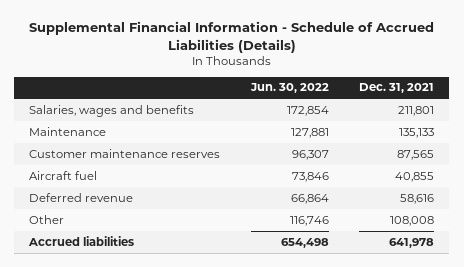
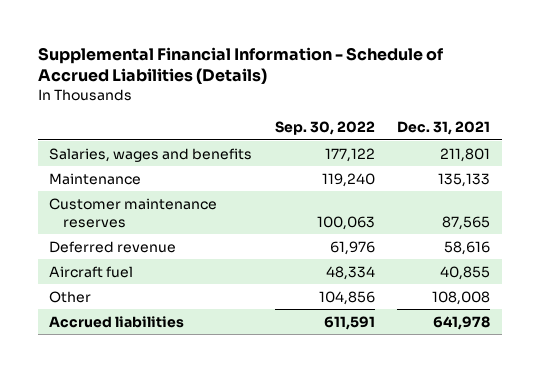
- | Jun. 30, 2022 | Dec. 31, 2021
+ | Sep. 30, 2022 | Dec. 31, 2021
moved down: Aircraft fuel | 48,334 | 40,855

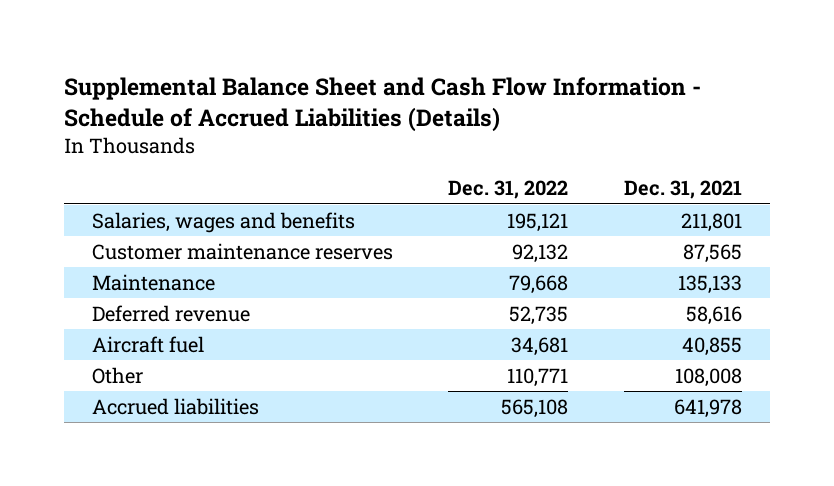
- Supplemental Financial Information - Schedule of Accrued Liabilities (Details)
+ Supplemental Balance Sheet and Cash Flow Information - Schedule of Accrued Liabilities (Details)
- | Sep. 30, 2022 | Dec. 31, 2021
+ | Dec. 31, 2022 | Dec. 31, 2021
moved down: Maintenance | 79,668 | 135,133

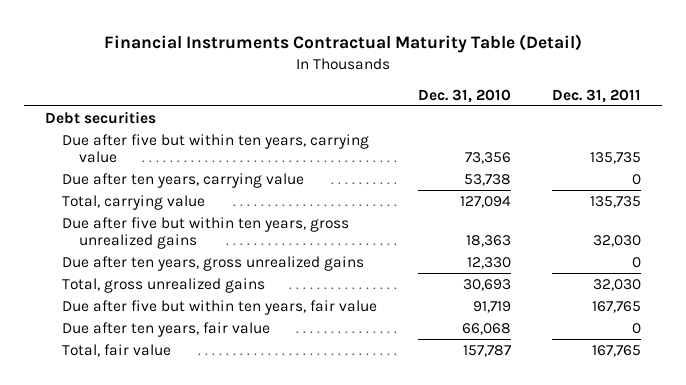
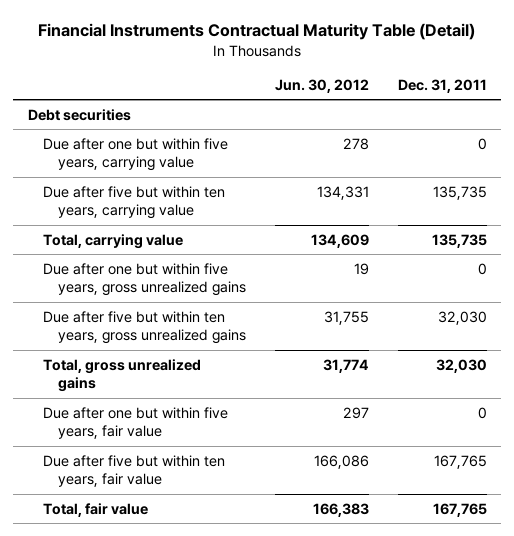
- | Dec. 31, 2010 | Dec. 31, 2011
+ | Jun. 30, 2012 | Dec. 31, 2011
+ Due after one but within five years, carrying value | 278 | 0
- Due after ten years, carrying value | 53,738 | 0
+ Due after one but within five years, gross unrealized gains | 19 | 0
- Due after ten years, gross unrealized gains | 12,330 | 0
+ Due after one but within five years, fair value | 297 | 0
- Due after ten years, fair value | 66,068 | 0

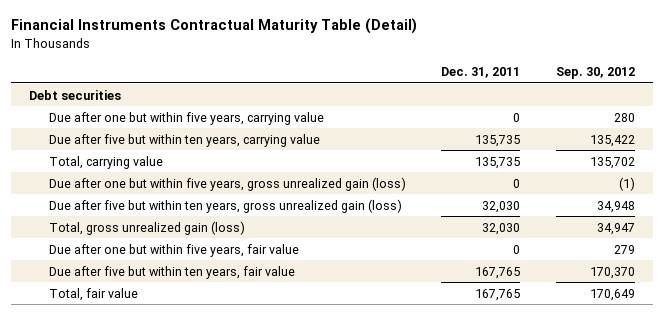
- | Jun. 30, 2012 | Dec. 31, 2011
+ | Dec. 31, 2011 | Sep. 30, 2012
- Due after one but within five years, gross unrealized gains | 19 | 0
- Due after five but within ten years, gross unrealized gains | 31,755 | 32,030
- Total, gross unrealized gains | 31,774 | 32,030
+ Due after one but within five years, gross unrealized gain (loss) | 0 | (1)
+ Due after five but within ten years, gross unrealized gain (loss) | 32,030 | 34,948
+ Total, gross unrealized gain (loss) | 32,030 | 34,947

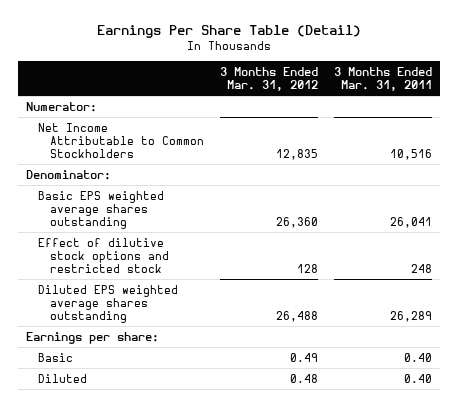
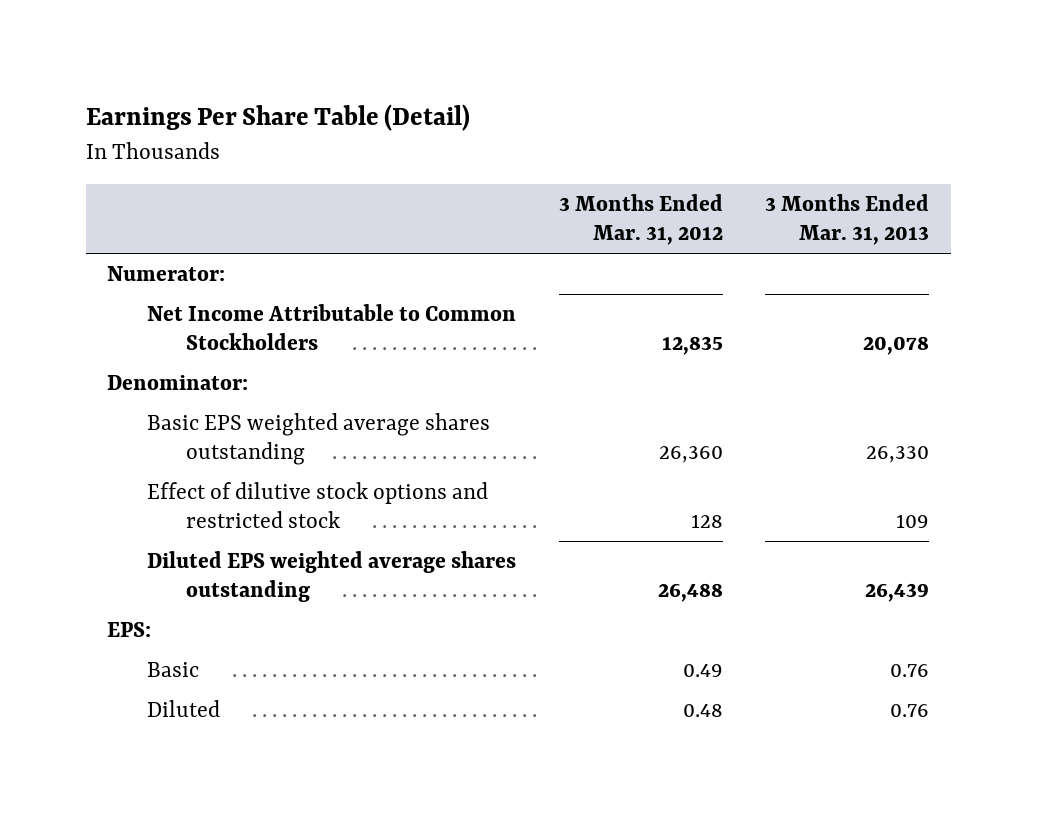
- | 3 Months Ended Mar. 31, 2012 | 3 Months Ended Mar. 31, 2011
+ | 3 Months Ended Mar. 31, 2012 | 3 Months Ended Mar. 31, 2013
- Earnings per share:
+ EPS:

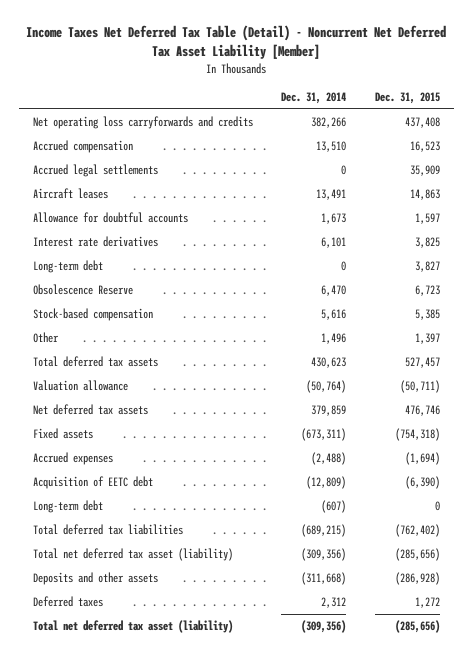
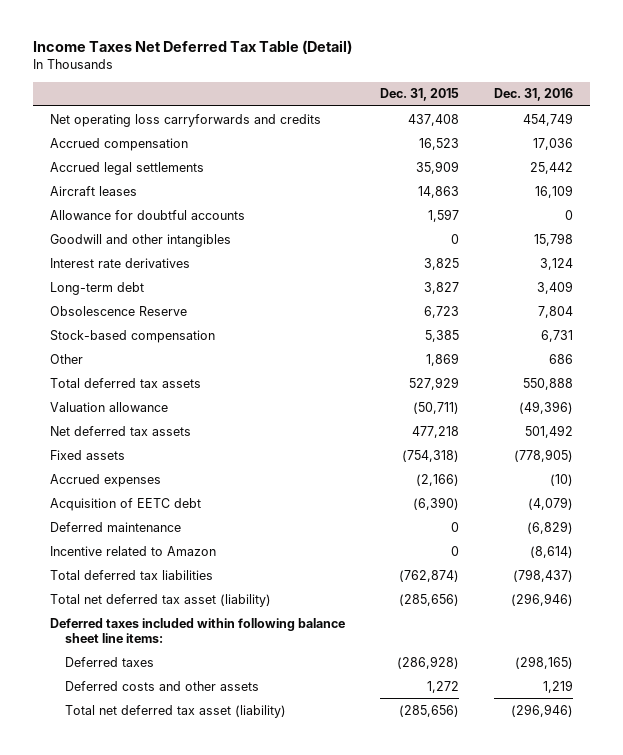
- Income Taxes Net Deferred Tax Table (Detail) - Noncurrent Net Deferred Tax Asset Liability [Member]
+ Income Taxes Net Deferred Tax Table (Detail)
- | Dec. 31, 2014 | Dec. 31, 2015
+ | Dec. 31, 2015 | Dec. 31, 2016
+ Goodwill and other intangibles | 0 | 15,798
- Other | 1,496 | 1,397
- Total deferred tax assets | 430,623 | 527,457
+ Other | 1,869 | 686
+ Total deferred tax assets | 527,929 | 550,888
- Net deferred tax assets | 379,859 | 476,746
+ Net deferred tax assets | 477,218 | 501,492
- Accrued expenses | (2,488) | (1,694)
+ Accrued expenses | (2,166) | (10)
- Long-term debt | (607) | 0
- Total deferred tax liabilities | (689,215) | (762,402)
+ Deferred maintenance | 0 | (6,829)
+ Incentive related to Amazon | 0 | (8,614)
+ Total deferred tax liabilities | (762,874) | (798,437)
- Deposits and other assets | (311,668) | (286,928)
- Deferred taxes | 2,312 | 1,272
+ Deferred taxes included within following balance sheet line items:
+ Deferred taxes | (286,928) | (298,165)
+ Deferred costs and other assets | 1,272 | 1,219

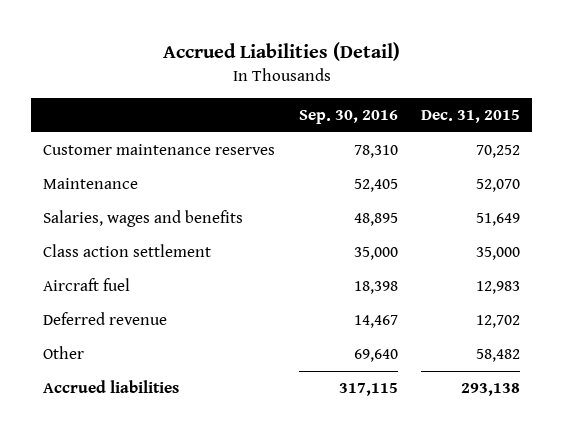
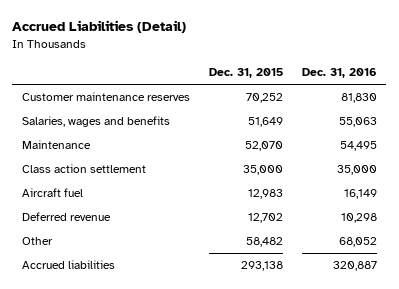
- | Sep. 30, 2016 | Dec. 31, 2015
+ | Dec. 31, 2015 | Dec. 31, 2016
moved down: Maintenance | 52,070 | 54,495

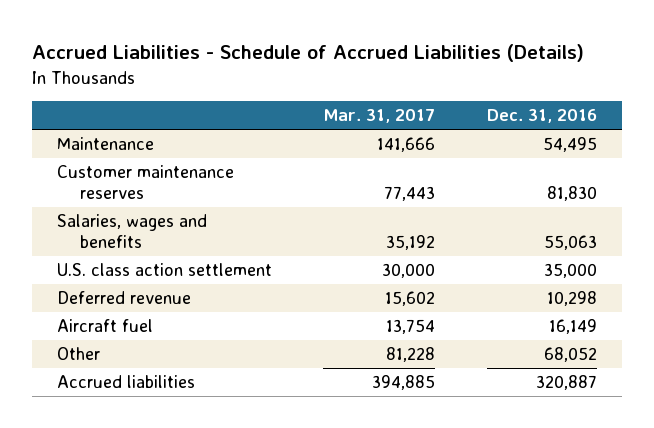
- Accrued Liabilities (Detail)
+ Accrued Liabilities - Schedule of Accrued Liabilities (Details)
- | Dec. 31, 2015 | Dec. 31, 2016
+ | Mar. 31, 2017 | Dec. 31, 2016
moved up: Maintenance | 141,666 | 54,495
- Class action settlement | 35,000 | 35,000
+ U.S. class action settlement | 30,000 | 35,000
moved down: Aircraft fuel | 13,754 | 16,149

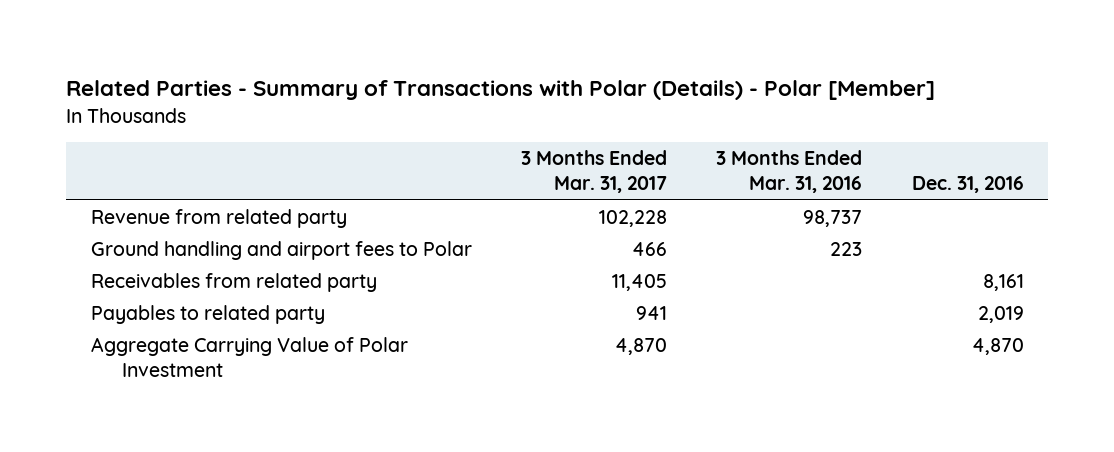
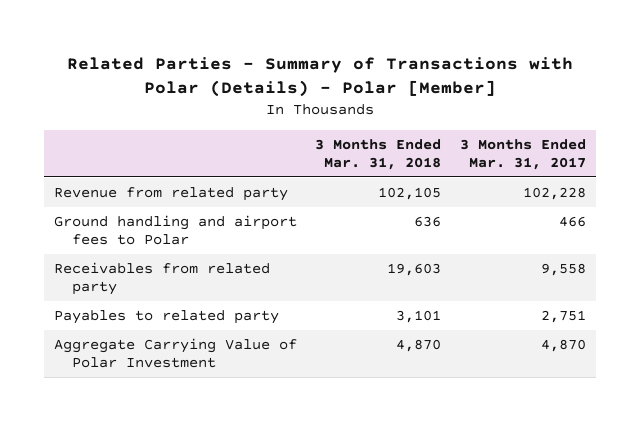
- | 3 Months Ended Mar. 31, 2017 | 3 Months Ended Mar. 31, 2016 | Dec. 31, 2016
+ | 3 Months Ended Mar. 31, 2018 | 3 Months Ended Mar. 31, 2017
- Receivables from related party | 11,405 | | 8,161
- Payables to related party | 941 | | 2,019
+ Receivables from related party | 19,603 | 9,558
+ Payables to related party | 3,101 | 2,751

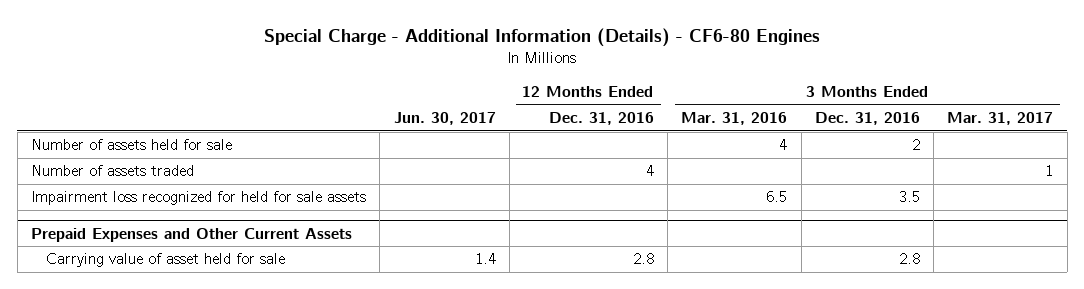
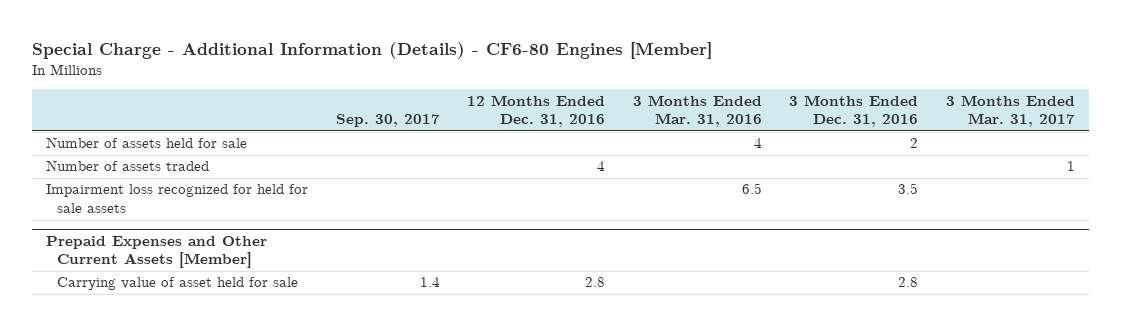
- Special Charge - Additional Information (Details) - CF6-80 Engines
+ Special Charge - Additional Information (Details) - CF6-80 Engines [Member]
- | Jun. 30, 2017 | 12 Months Ended Dec. 31, 2016 | 3 Months Ended Mar. 31, 2016 | 3 Months Ended Dec. 31, 2016 | 3 Months Ended Mar. 31, 2017
+ | Sep. 30, 2017 | 12 Months Ended Dec. 31, 2016 | 3 Months Ended Mar. 31, 2016 | 3 Months Ended Dec. 31, 2016 | 3 Months Ended Mar. 31, 2017
- Prepaid Expenses and Other Current Assets
+ Prepaid Expenses and Other Current Assets [Member]

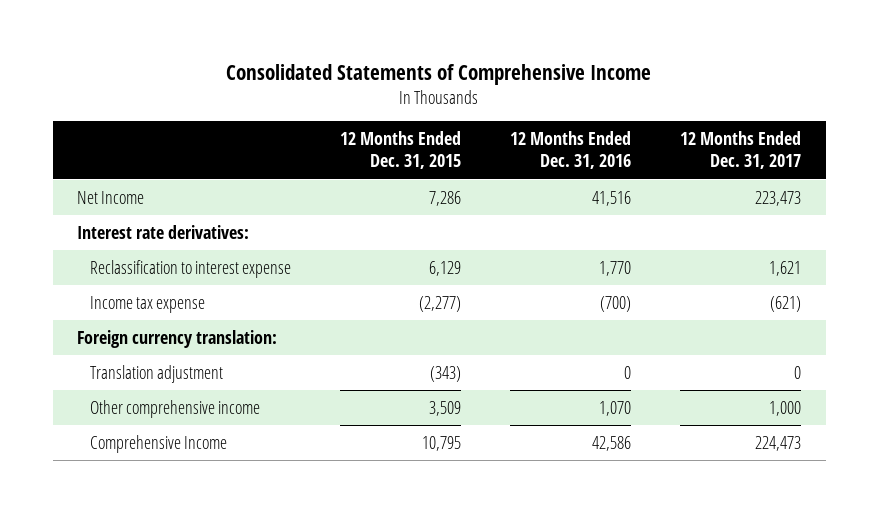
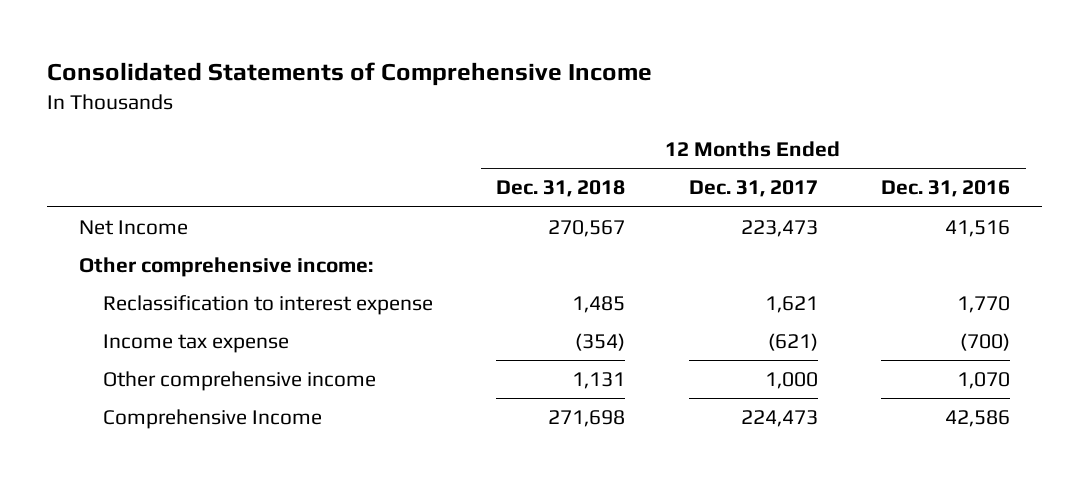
- | 12 Months Ended Dec. 31, 2015 | 12 Months Ended Dec. 31, 2016 | 12 Months Ended Dec. 31, 2017
+ | 12 Months Ended Dec. 31, 2018 | 12 Months Ended Dec. 31, 2017 | 12 Months Ended Dec. 31, 2016
- Interest rate derivatives:
+ Other comprehensive income:
- Foreign currency translation:
- Translation adjustment | (343) | 0 | 0

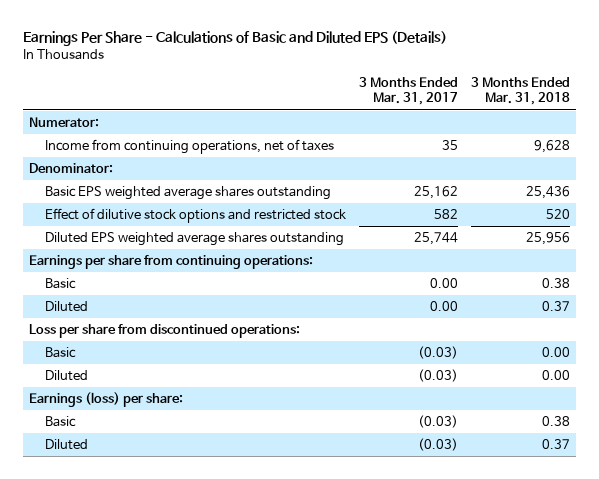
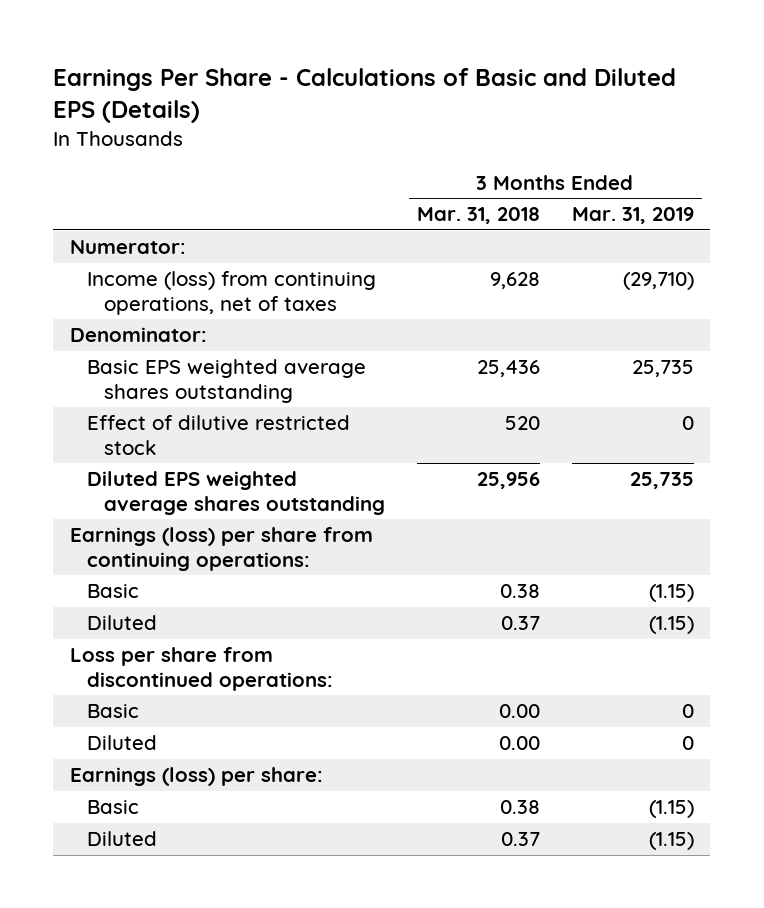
- | 3 Months Ended Mar. 31, 2017 | 3 Months Ended Mar. 31, 2018
+ | 3 Months Ended Mar. 31, 2018 | 3 Months Ended Mar. 31, 2019
- Income from continuing operations, net of taxes | 35 | 9,628
+ Income (loss) from continuing operations, net of taxes | 9,628 | (29,710)
- Effect of dilutive stock options and restricted stock | 582 | 520
+ Effect of dilutive restricted stock | 520 | 0
- Earnings per share from continuing operations:
+ Earnings (loss) per share from continuing operations:

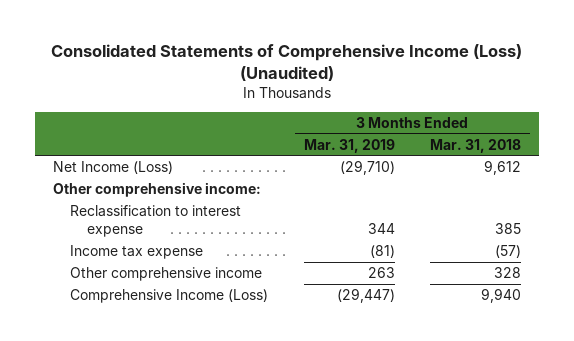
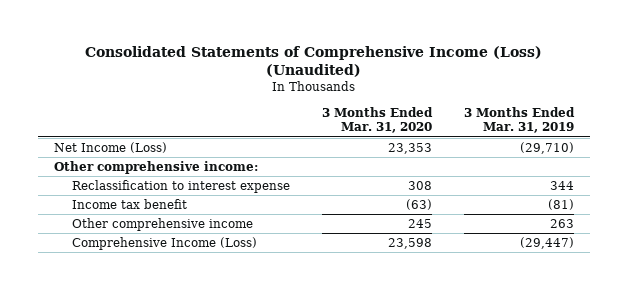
- | 3 Months Ended Mar. 31, 2019 | 3 Months Ended Mar. 31, 2018
+ | 3 Months Ended Mar. 31, 2020 | 3 Months Ended Mar. 31, 2019
- Income tax expense | (81) | (57)
+ Income tax benefit | (63) | (81)

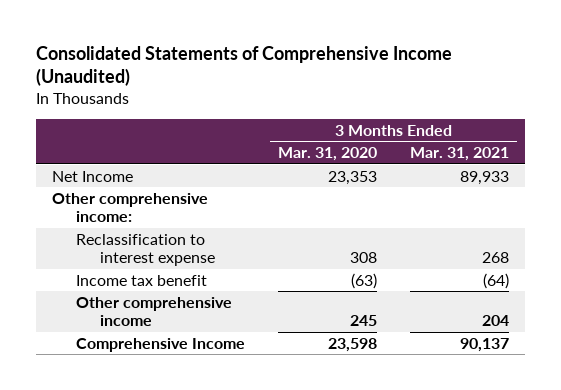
- Consolidated Statements of Comprehensive Income (Loss) (Unaudited)
+ Consolidated Statements of Comprehensive Income (Unaudited)
- | 3 Months Ended Mar. 31, 2020 | 3 Months Ended Mar. 31, 2019
+ | 3 Months Ended Mar. 31, 2020 | 3 Months Ended Mar. 31, 2021
- Net Income (Loss) | 23,353 | (29,710)
+ Net Income | 23,353 | 89,933
- Comprehensive Income (Loss) | 23,598 | (29,447)
+ Comprehensive Income | 23,598 | 90,137

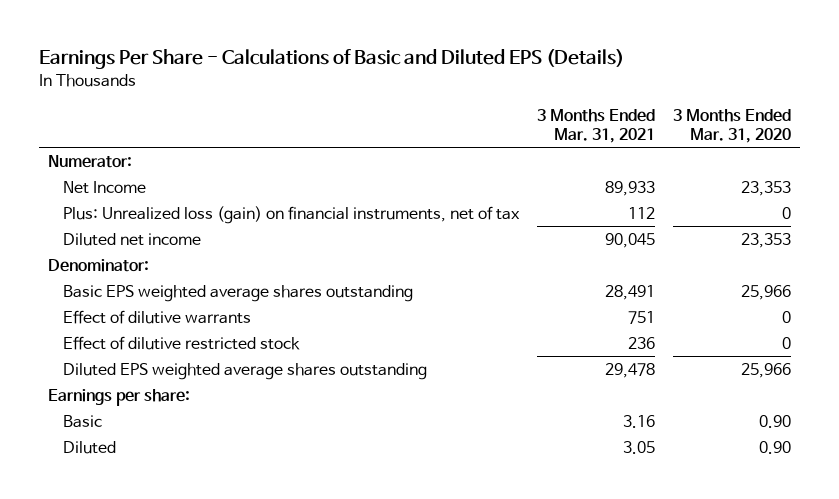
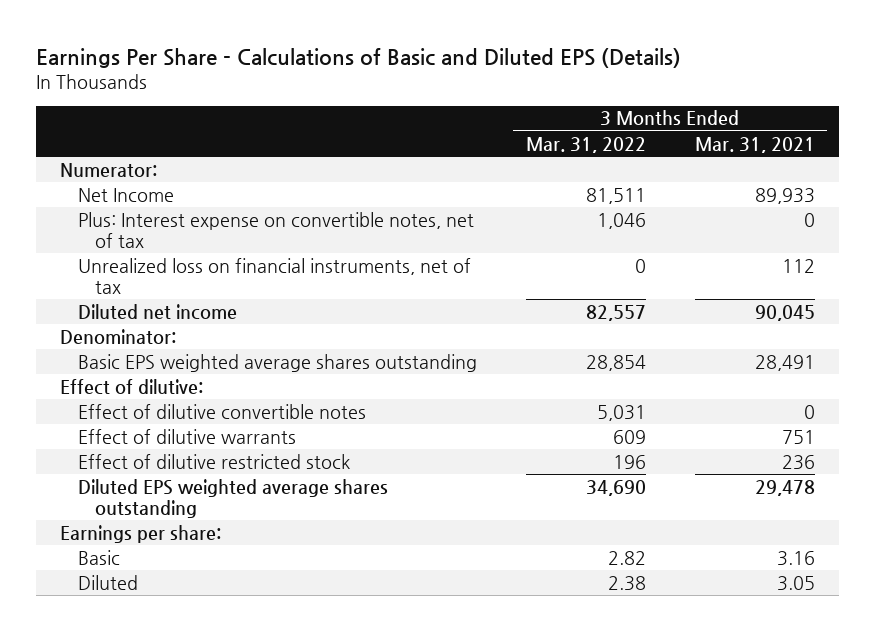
- | 3 Months Ended Mar. 31, 2021 | 3 Months Ended Mar. 31, 2020
+ | 3 Months Ended Mar. 31, 2022 | 3 Months Ended Mar. 31, 2021
- Plus: Unrealized loss (gain) on financial instruments, net of tax | 112 | 0
+ Plus: Interest expense on convertible notes, net of tax | 1,046 | 0
+ Unrealized loss on financial instruments, net of tax | 0 | 112
+ Effect of dilutive:
+ Effect of dilutive convertible notes | 5,031 | 0

